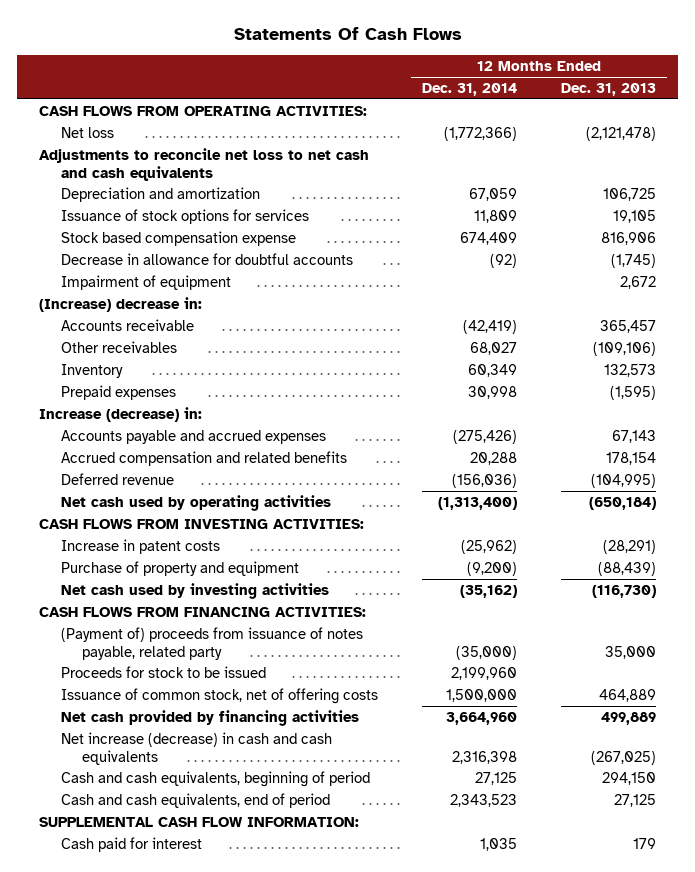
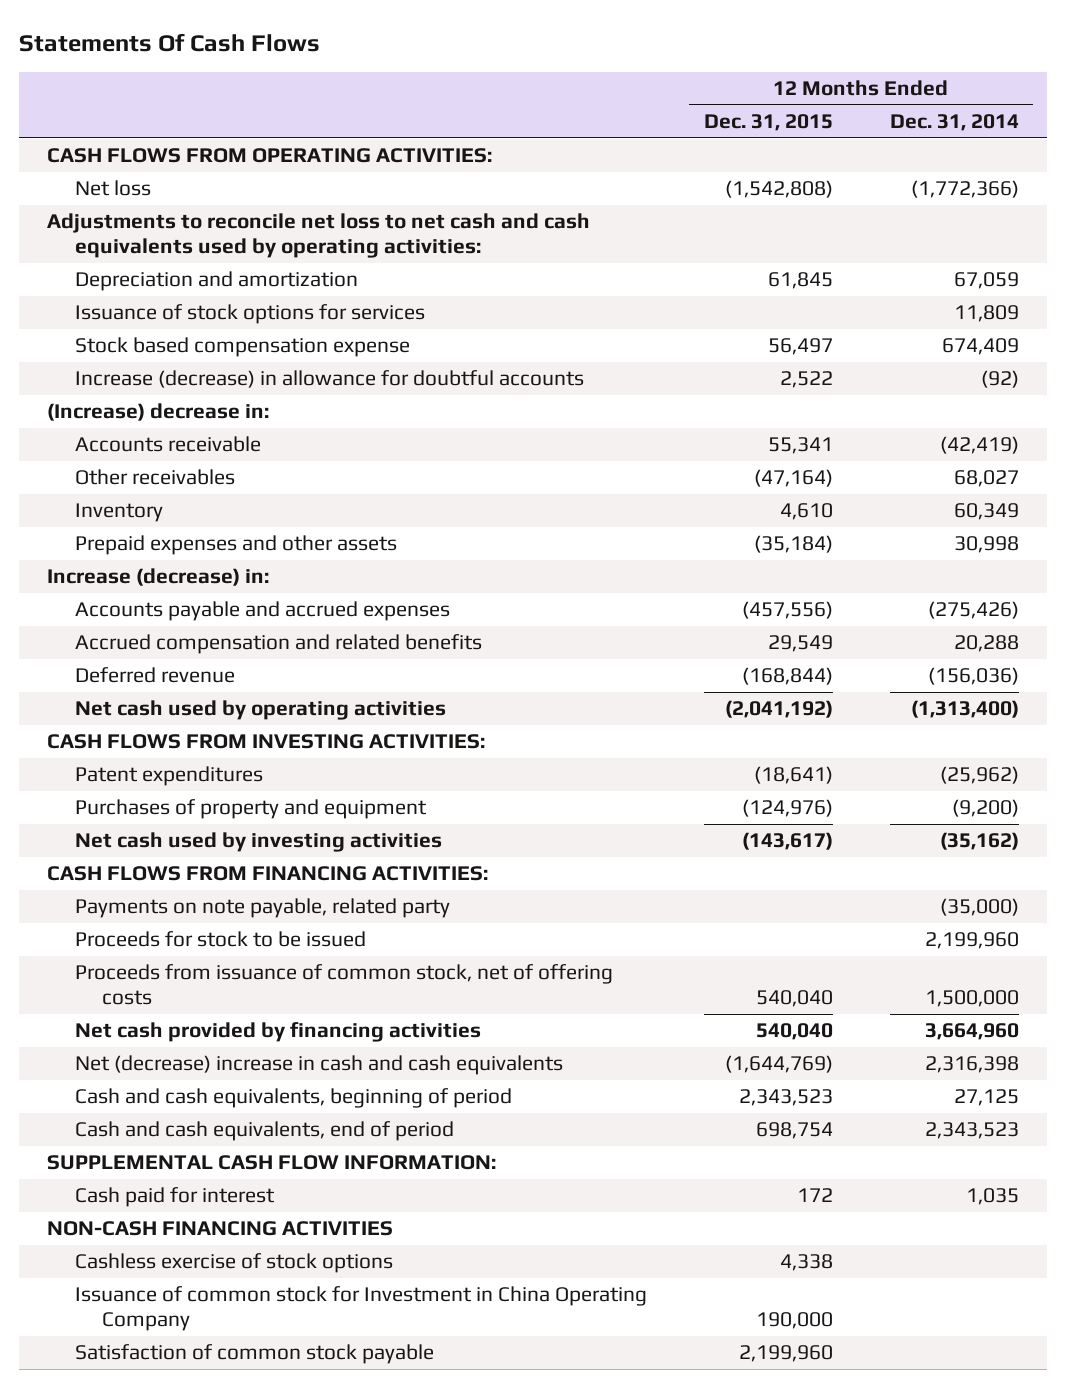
- | 12 Months Ended Dec. 31, 2014 | 12 Months Ended Dec. 31, 2013
+ | 12 Months Ended Dec. 31, 2015 | 12 Months Ended Dec. 31, 2014
- Adjustments to reconcile net loss to net cash and cash equivalents
+ Adjustments to reconcile net loss to net cash and cash equivalents used by operating activities:
- Decrease in allowance for doubtful accounts | (92) | (1,745)
- Impairment of equipment | | 2,672
+ Increase (decrease) in allowance for doubtful accounts | 2,522 | (92)
- Prepaid expenses | 30,998 | (1,595)
+ Prepaid expenses and other assets | (35,184) | 30,998
- Increase in patent costs | (25,962) | (28,291)
- Purchase of property and equipment | (9,200) | (88,439)
+ Patent expenditures | (18,641) | (25,962)
+ Purchases of property and equipment | (124,976) | (9,200)
- (Payment of) proceeds from issuance of notes payable, related party | (35,000) | 35,000
+ Payments on note payable, related party | | (35,000)
- Issuance of common stock, net of offering costs | 1,500,000 | 464,889
+ Proceeds from issuance of common stock, net of offering costs | 540,040 | 1,500,000
- Net increase (decrease) in cash and cash equivalents | 2,316,398 | (267,025)
+ Net (decrease) increase in cash and cash equivalents | (1,644,769) | 2,316,398
+ NON-CASH FINANCING ACTIVITIES
+ Cashless exercise of stock options | 4,338 |
+ Issuance of common stock for Investment in China Operating Company | 190,000 |
+ Satisfaction of common stock payable | 2,199,960 |

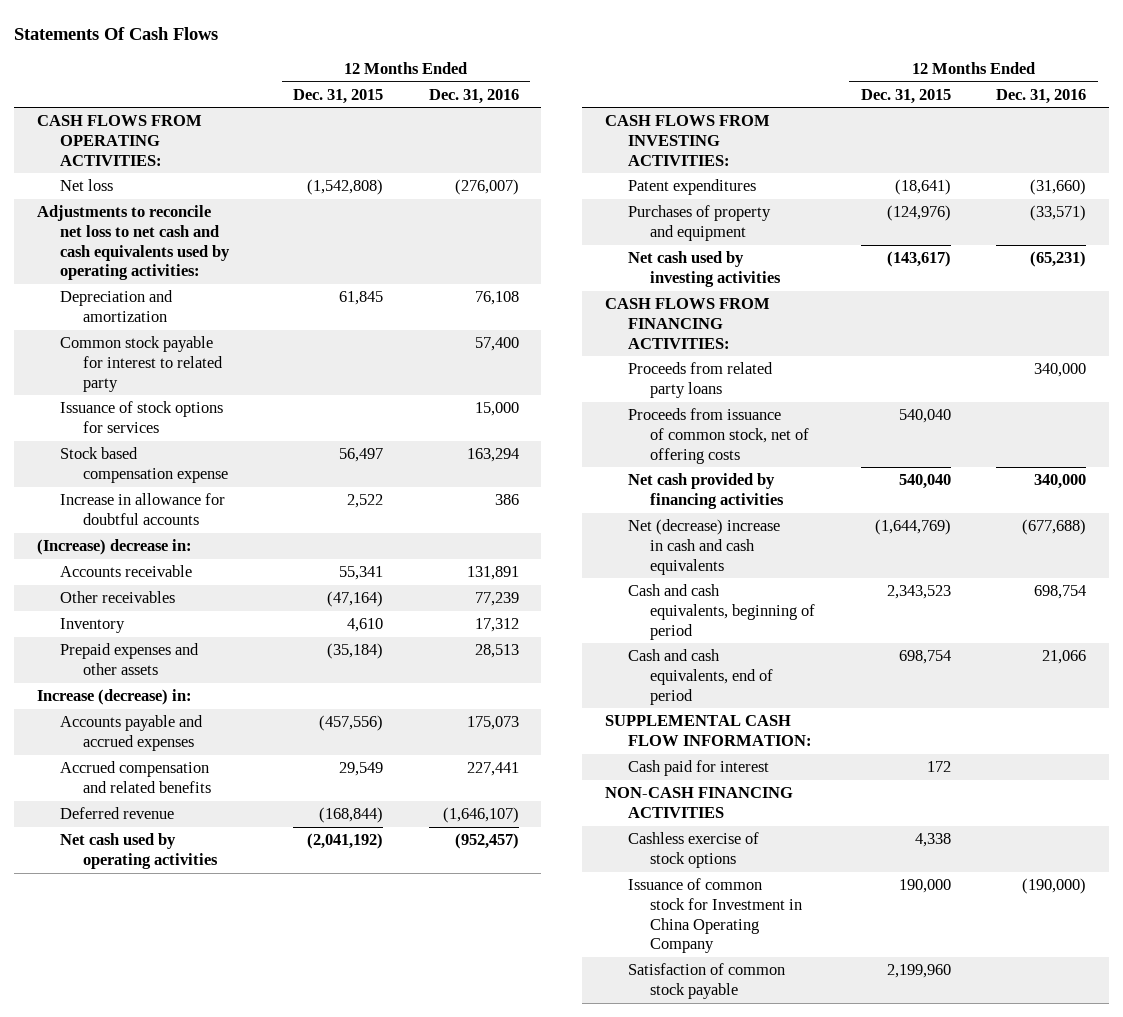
- | 12 Months Ended Dec. 31, 2015 | 12 Months Ended Dec. 31, 2014
+ | 12 Months Ended Dec. 31, 2015 | 12 Months Ended Dec. 31, 2016
+ Common stock payable for interest to related party | | 57,400
- Increase (decrease) in allowance for doubtful accounts | 2,522 | (92)
+ Increase in allowance for doubtful accounts | 2,522 | 386
- Payments on note payable, related party | | (35,000)
- Proceeds for stock to be issued | | 2,199,960
+ Proceeds from related party loans | | 340,000

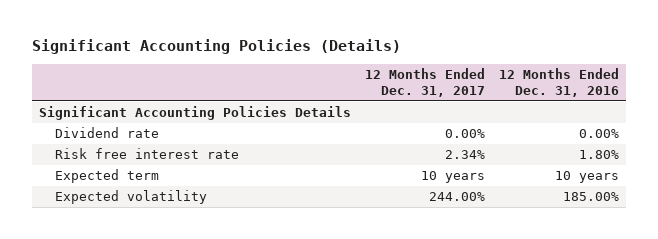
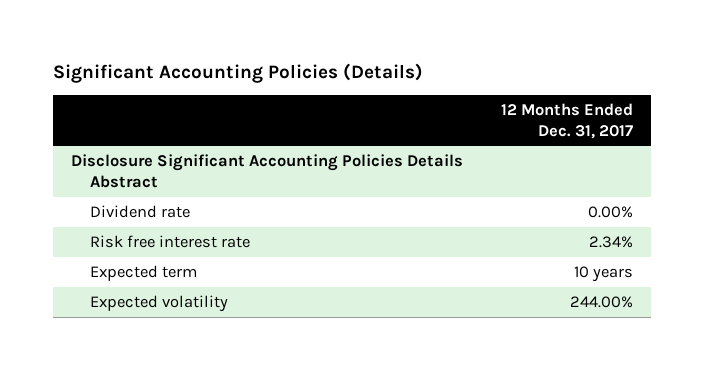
- | 12 Months Ended Dec. 31, 2017 | 12 Months Ended Dec. 31, 2016
+ | 12 Months Ended Dec. 31, 2017
- Significant Accounting Policies Details
+ Disclosure Significant Accounting Policies Details Abstract

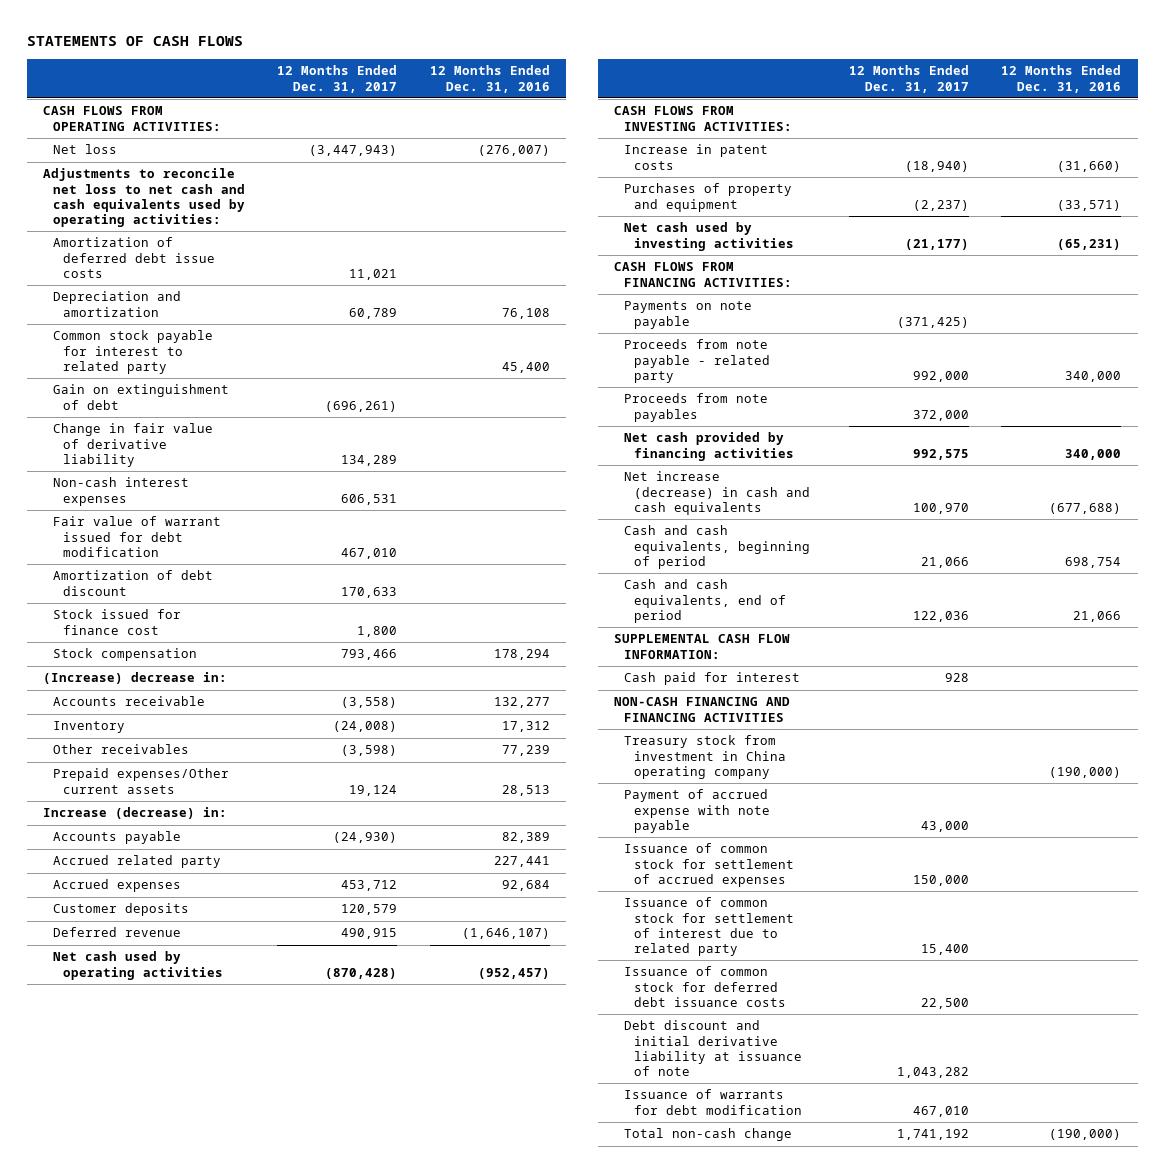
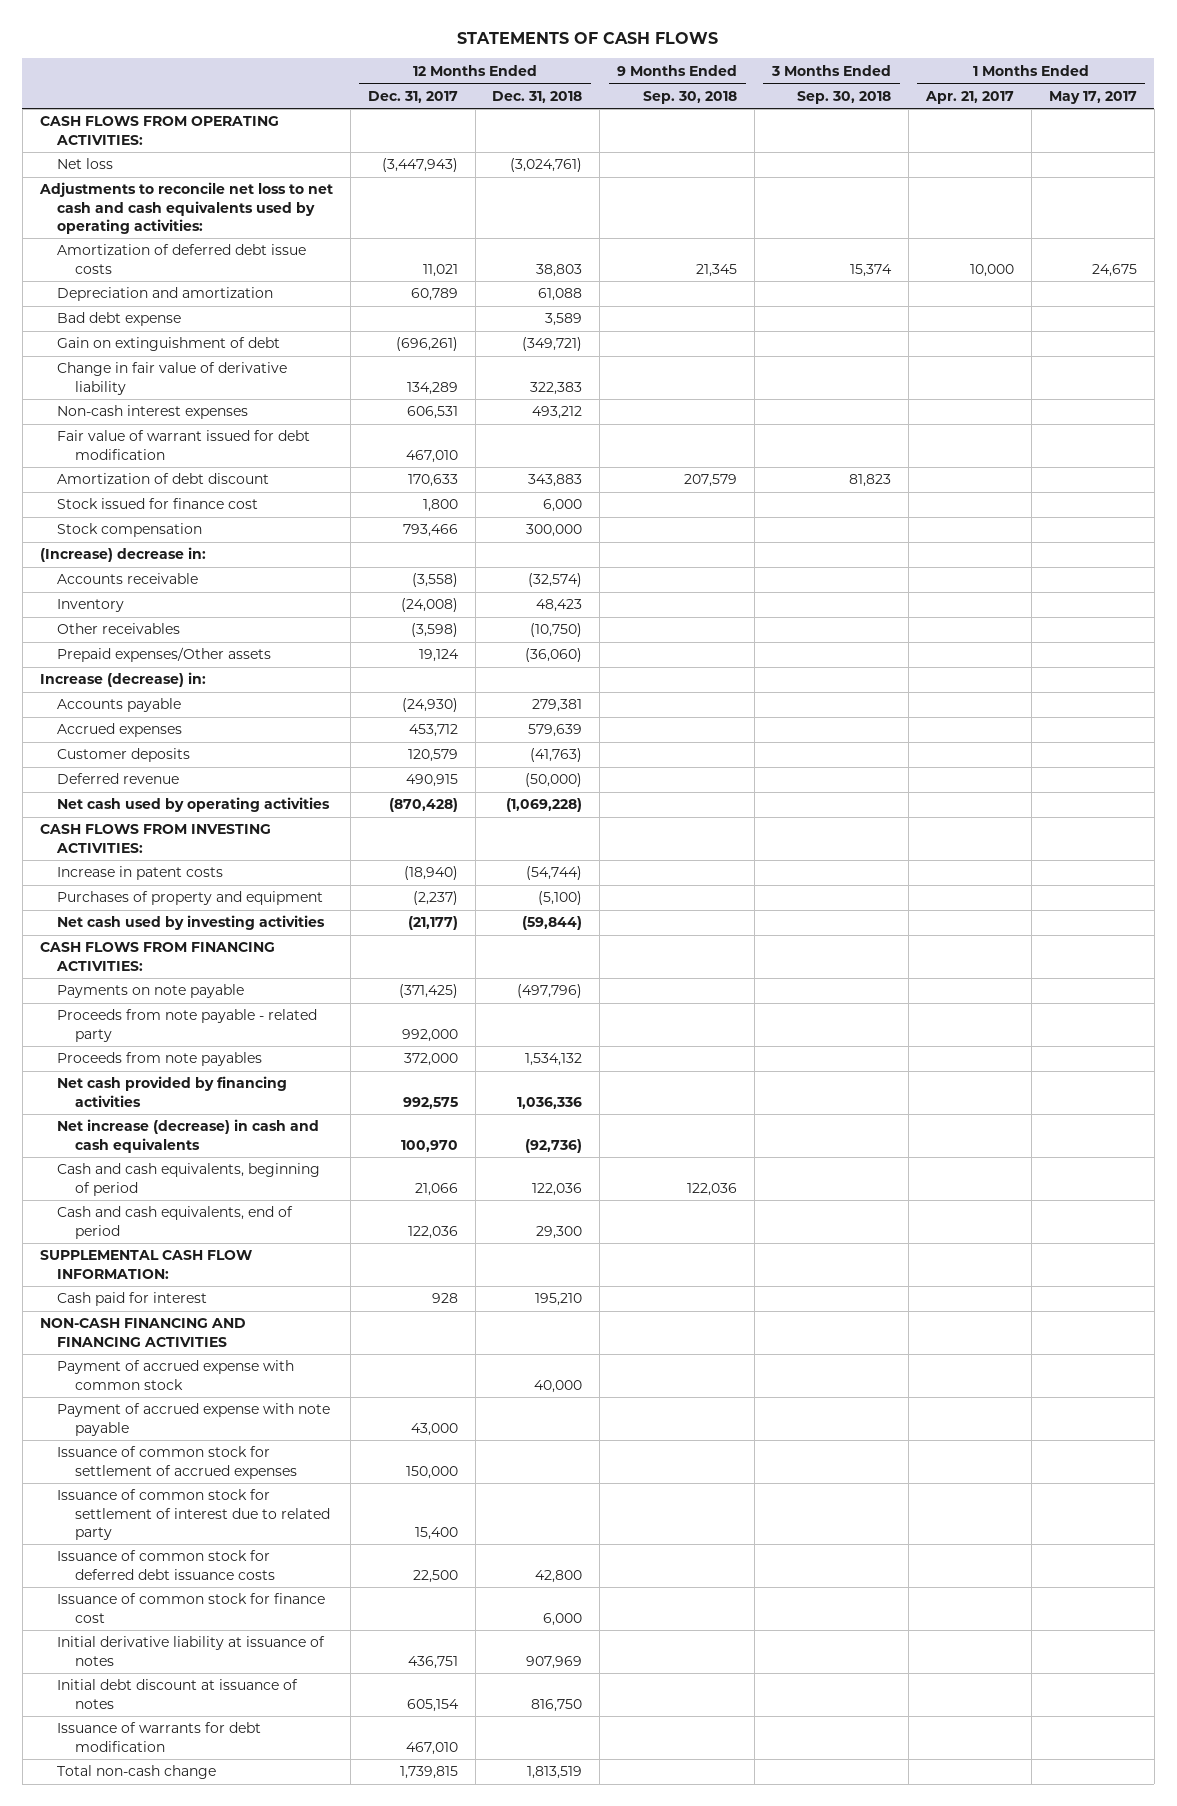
- | 12 Months Ended Dec. 31, 2017 | 12 Months Ended Dec. 31, 2016
+ | 12 Months Ended Dec. 31, 2017 | 12 Months Ended Dec. 31, 2018 | 9 Months Ended Sep. 30, 2018 | 3 Months Ended Sep. 30, 2018 | 1 Months Ended Apr. 21, 2017 | 1 Months Ended May 17, 2017
- Common stock payable for interest to related party | | 45,400
+ Bad debt expense | | 3,589 | | | |
- Prepaid expenses/Other current assets | 19,124 | 28,513
+ Prepaid expenses/Other assets | 19,124 | (36,060) | | | |
- Accrued related party | | 227,441
- Treasury stock from investment in China operating company | | (190,000)
+ Payment of accrued expense with common stock | | 40,000 | | | |
- Debt discount and initial derivative liability at issuance of note | 1,043,282 |
+ Issuance of common stock for finance cost | | 6,000 | | | |
+ Initial derivative liability at issuance of notes | 436,751 | 907,969 | | | |
+ Initial debt discount at issuance of notes | 605,154 | 816,750 | | | |
- Total non-cash change | 1,741,192 | (190,000)
+ Total non-cash change | 1,739,815 | 1,813,519 | | | |

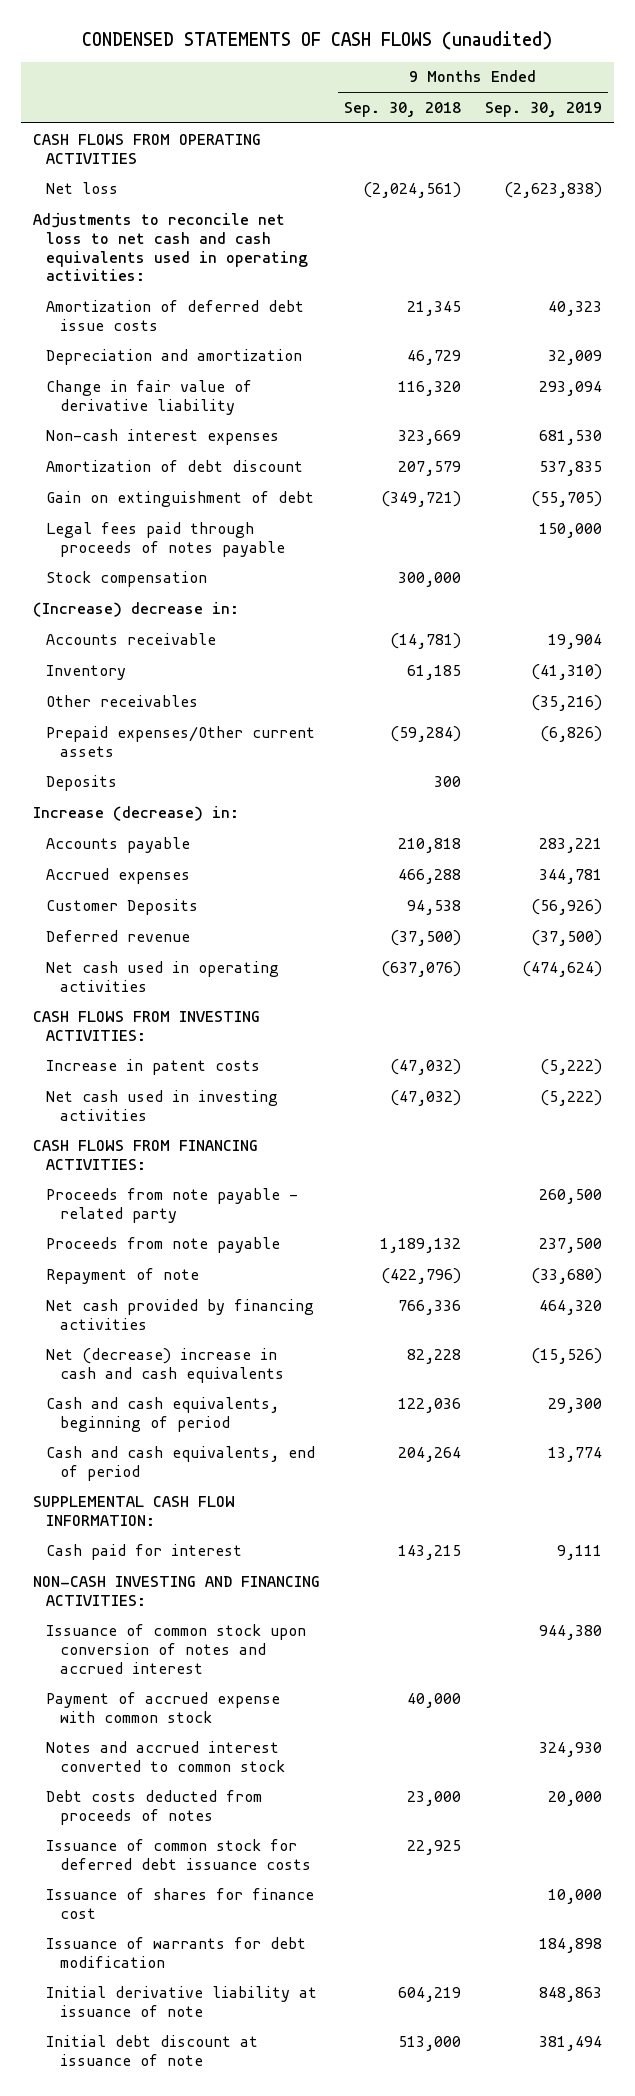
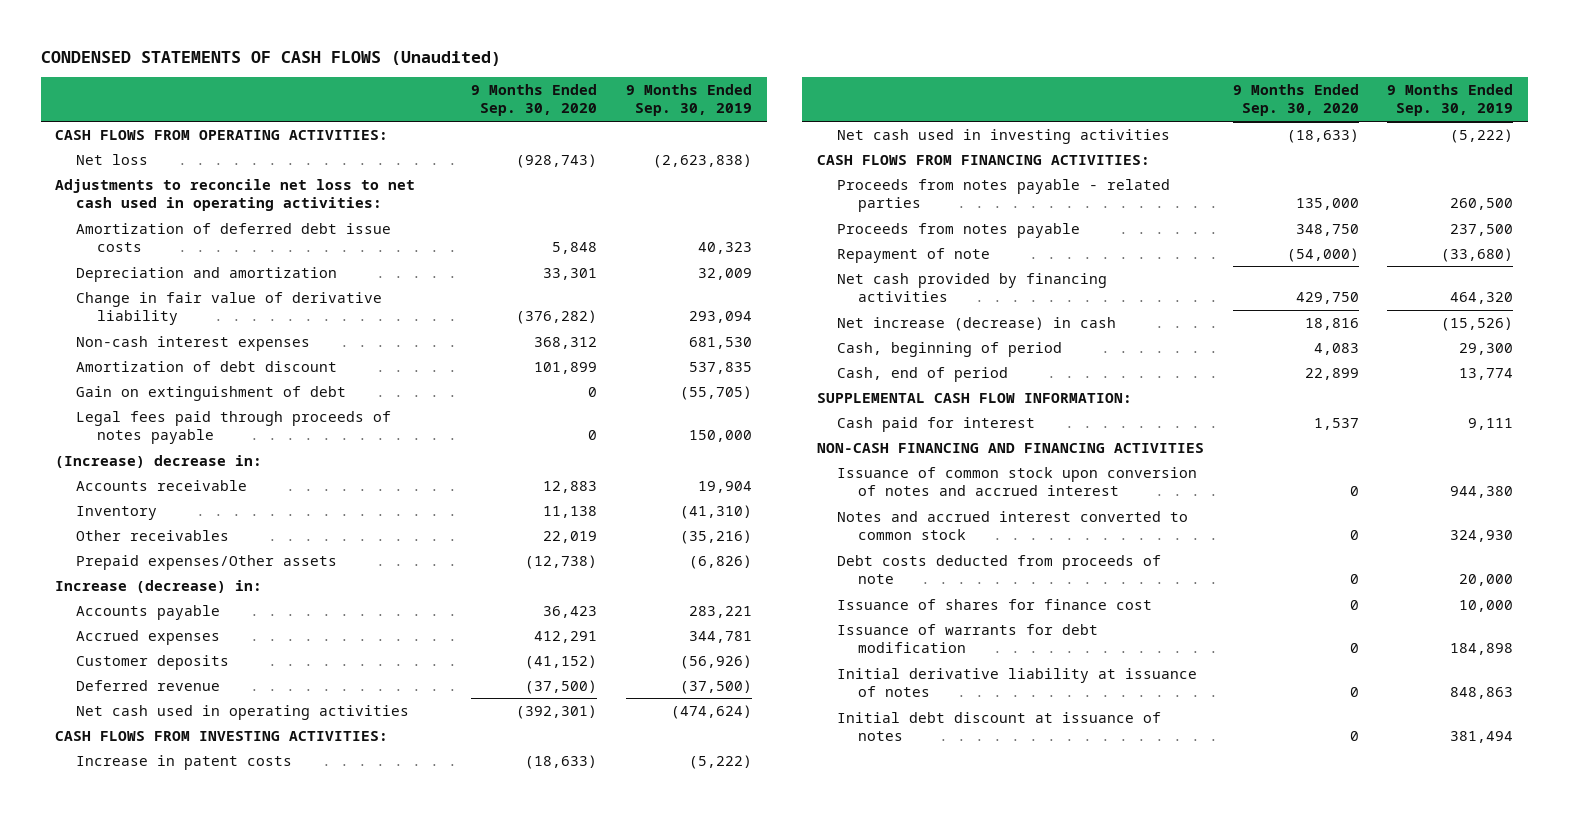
- CONDENSED STATEMENTS OF CASH FLOWS (unaudited)
+ CONDENSED STATEMENTS OF CASH FLOWS (Unaudited)
- | 9 Months Ended Sep. 30, 2018 | 9 Months Ended Sep. 30, 2019
+ | 9 Months Ended Sep. 30, 2020 | 9 Months Ended Sep. 30, 2019
- CASH FLOWS FROM OPERATING ACTIVITIES
+ CASH FLOWS FROM OPERATING ACTIVITIES:
- Adjustments to reconcile net loss to net cash and cash equivalents used in operating activities:
+ Adjustments to reconcile net loss to net cash used in operating activities:
- Stock compensation | 300,000 |
- Prepaid expenses/Other current assets | (59,284) | (6,826)
- Deposits | 300 |
+ Prepaid expenses/Other assets | (12,738) | (6,826)
- Customer Deposits | 94,538 | (56,926)
+ Customer deposits | (41,152) | (56,926)
- Proceeds from note payable - related party | | 260,500
- Proceeds from note payable | 1,189,132 | 237,500
+ Proceeds from notes payable - related parties | 135,000 | 260,500
+ Proceeds from notes payable | 348,750 | 237,500
- Net (decrease) increase in cash and cash equivalents | 82,228 | (15,526)
- Cash and cash equivalents, beginning of period | 122,036 | 29,300
- Cash and cash equivalents, end of period | 204,264 | 13,774
+ Net increase (decrease) in cash | 18,816 | (15,526)
+ Cash, beginning of period | 4,083 | 29,300
+ Cash, end of period | 22,899 | 13,774
- NON-CASH INVESTING AND FINANCING ACTIVITIES:
+ NON-CASH FINANCING AND FINANCING ACTIVITIES
- Payment of accrued expense with common stock | 40,000 |
- Debt costs deducted from proceeds of notes | 23,000 | 20,000
- Issuance of common stock for deferred debt issuance costs | 22,925 |
+ Debt costs deducted from proceeds of note | 0 | 20,000
- Initial derivative liability at issuance of note | 604,219 | 848,863
- Initial debt discount at issuance of note | 513,000 | 381,494
+ Initial derivative liability at issuance of notes | 0 | 848,863
+ Initial debt discount at issuance of notes | 0 | 381,494

